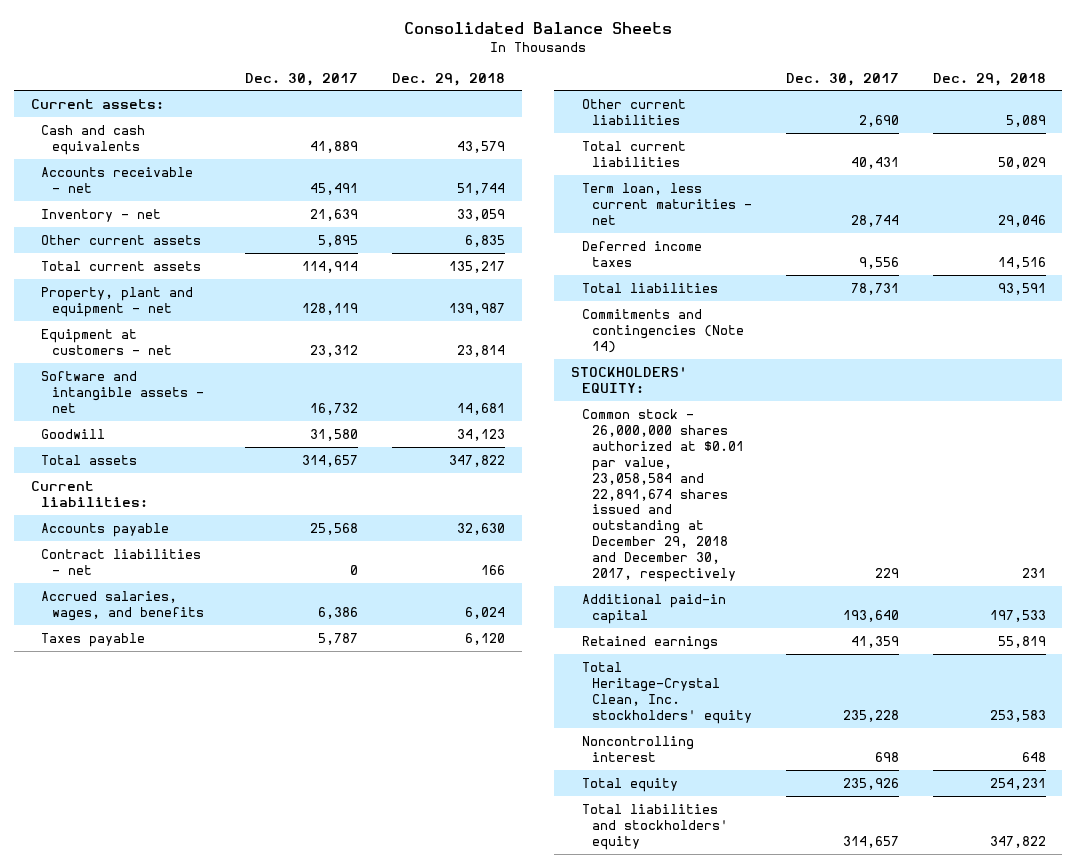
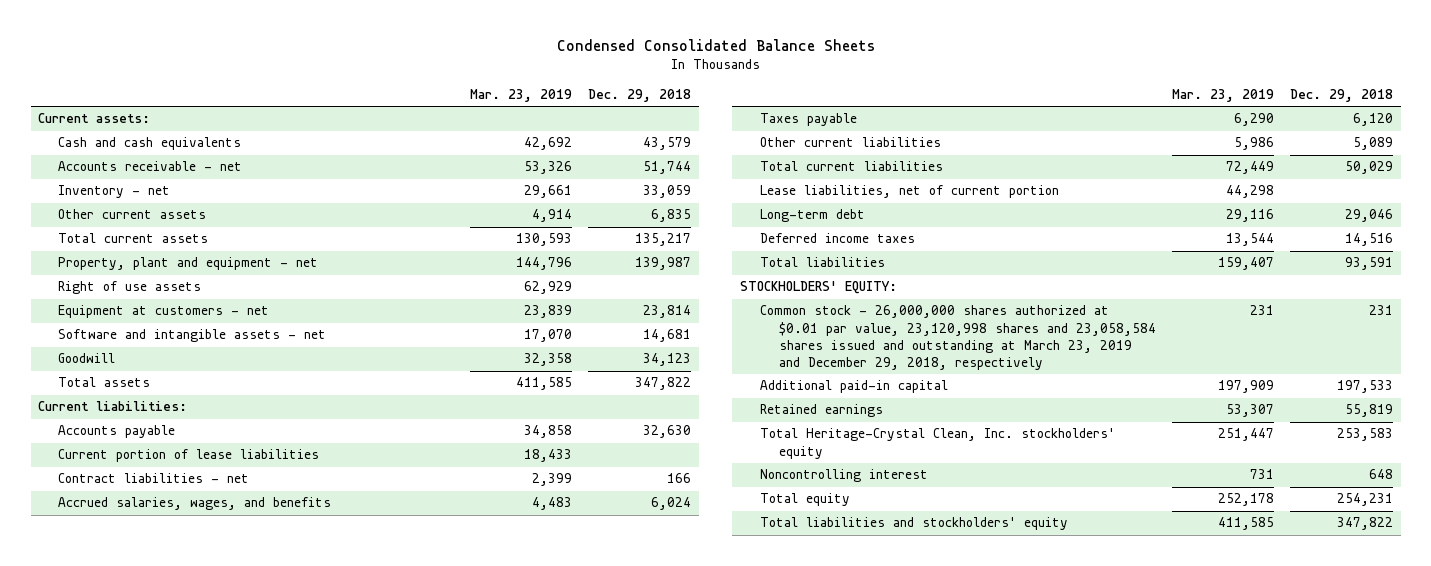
- Consolidated Balance Sheets
+ Condensed Consolidated Balance Sheets
- | Dec. 30, 2017 | Dec. 29, 2018
+ | Mar. 23, 2019 | Dec. 29, 2018
+ Right of use assets | 62,929 |
+ Current portion of lease liabilities | 18,433 |
- Term loan, less current maturities - net | 28,744 | 29,046
+ Lease liabilities, net of current portion | 44,298 |
+ Long-term debt | 29,116 | 29,046
- Commitments and contingencies (Note 14)
- Common stock - 26,000,000 shares authorized at $0.01 par value, 23,058,584 and 22,891,674 shares issued and outstanding at December 29, 2018 and December 30, 2017, respectively | 229 | 231
+ Common stock - 26,000,000 shares authorized at $0.01 par value, 23,120,998 shares and 23,058,584 shares issued and outstanding at March 23, 2019 and December 29, 2018, respectively | 231 | 231

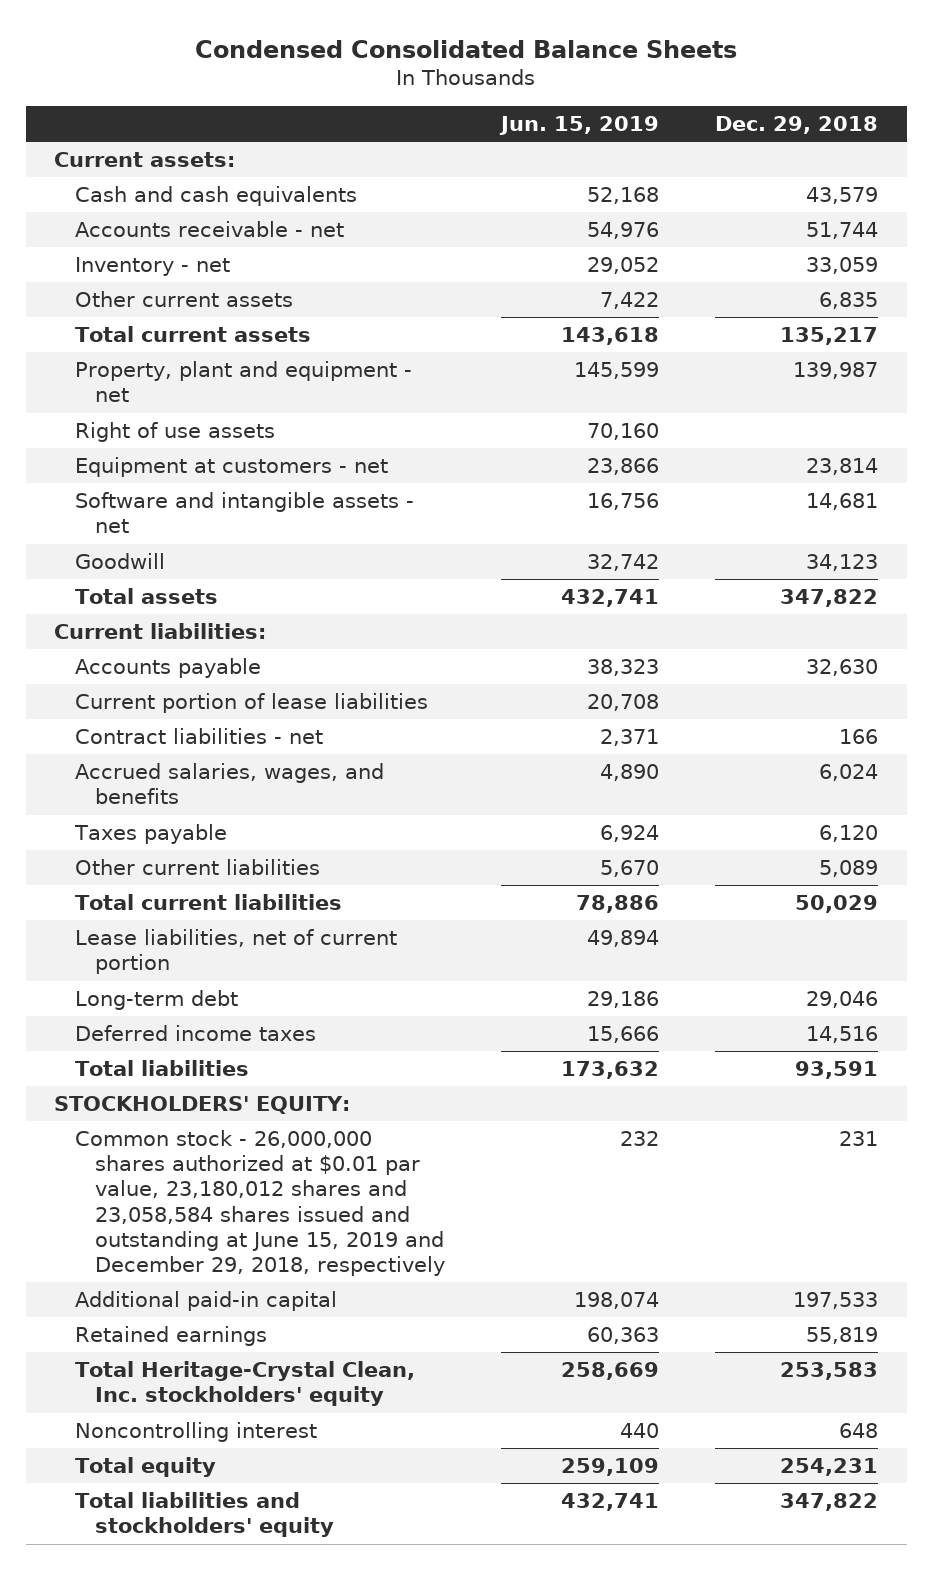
- | Mar. 23, 2019 | Dec. 29, 2018
+ | Jun. 15, 2019 | Dec. 29, 2018
- Common stock - 26,000,000 shares authorized at $0.01 par value, 23,120,998 shares and 23,058,584 shares issued and outstanding at March 23, 2019 and December 29, 2018, respectively | 231 | 231
+ Common stock - 26,000,000 shares authorized at $0.01 par value, 23,180,012 shares and 23,058,584 shares issued and outstanding at June 15, 2019 and December 29, 2018, respectively | 232 | 231

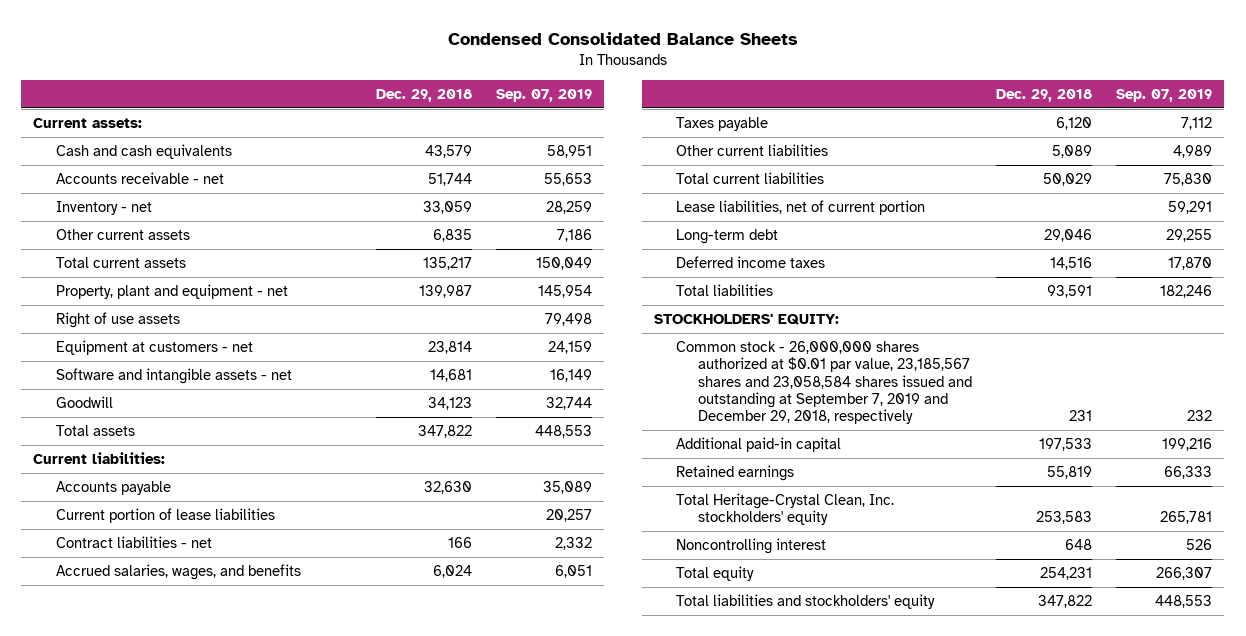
- | Jun. 15, 2019 | Dec. 29, 2018
+ | Dec. 29, 2018 | Sep. 07, 2019
- Common stock - 26,000,000 shares authorized at $0.01 par value, 23,180,012 shares and 23,058,584 shares issued and outstanding at June 15, 2019 and December 29, 2018, respectively | 232 | 231
+ Common stock - 26,000,000 shares authorized at $0.01 par value, 23,185,567 shares and 23,058,584 shares issued and outstanding at September 7, 2019 and December 29, 2018, respectively | 231 | 232

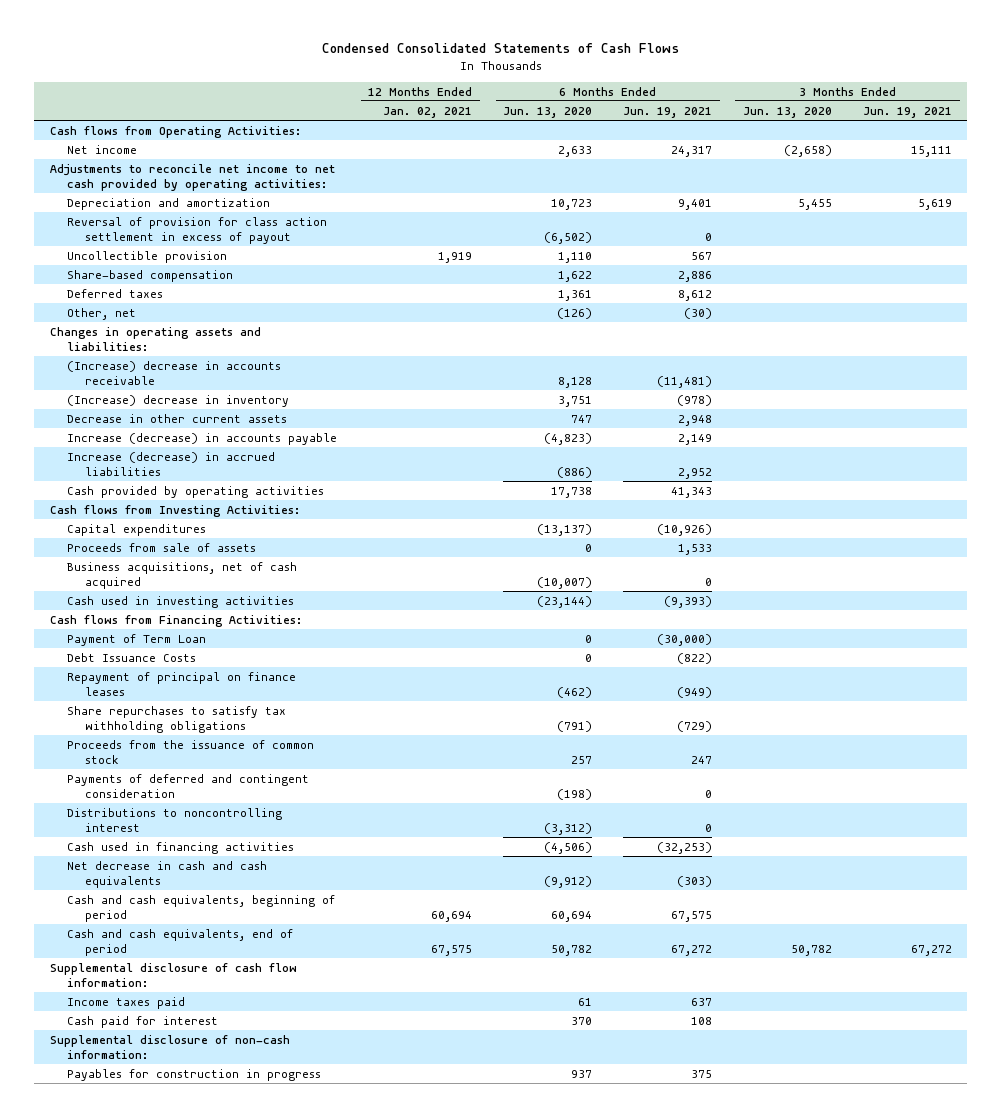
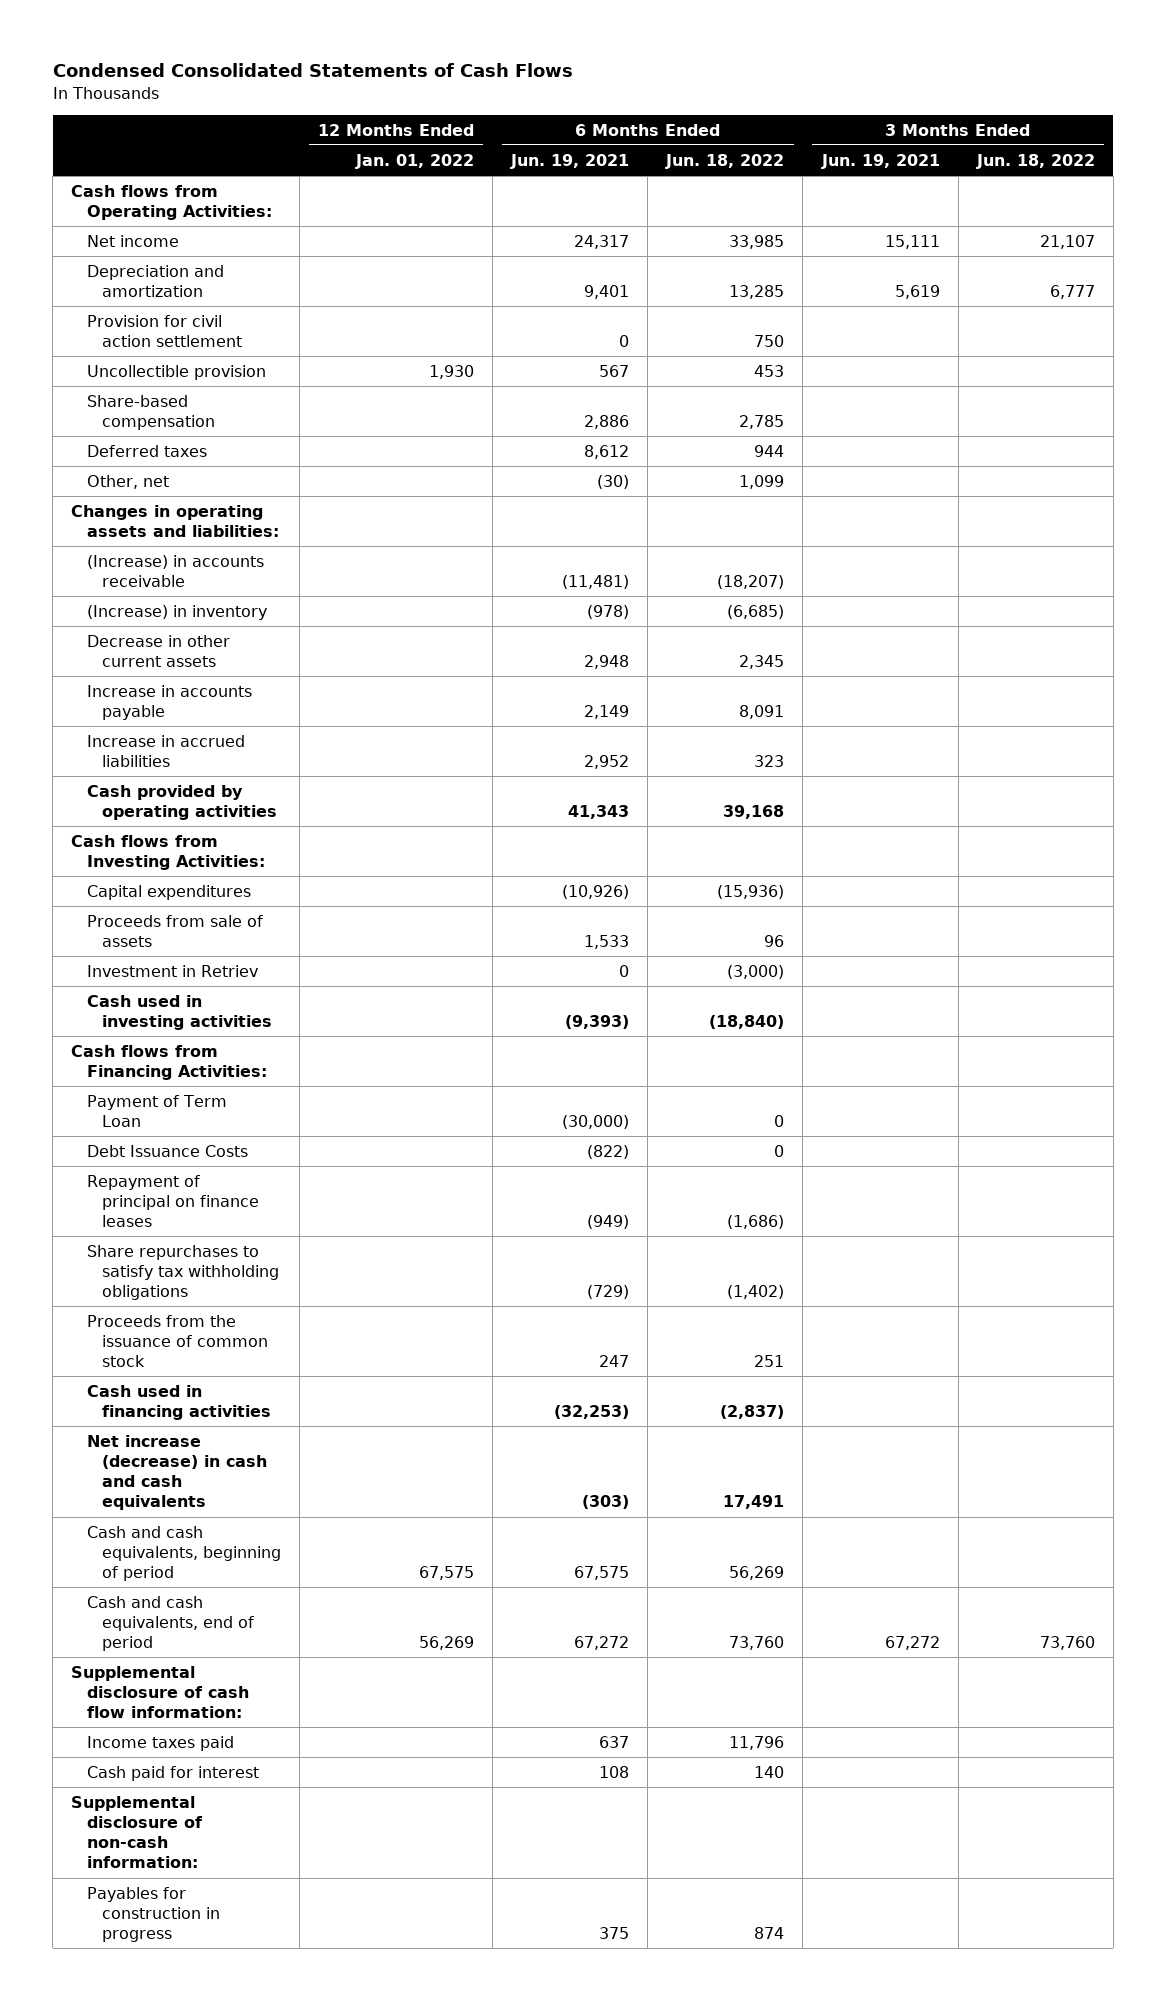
- | 12 Months Ended Jan. 02, 2021 | 6 Months Ended Jun. 13, 2020 | 6 Months Ended Jun. 19, 2021 | 3 Months Ended Jun. 13, 2020 | 3 Months Ended Jun. 19, 2021
+ | 12 Months Ended Jan. 01, 2022 | 6 Months Ended Jun. 19, 2021 | 6 Months Ended Jun. 18, 2022 | 3 Months Ended Jun. 19, 2021 | 3 Months Ended Jun. 18, 2022
- Adjustments to reconcile net income to net cash provided by operating activities:
- Reversal of provision for class action settlement in excess of payout | | (6,502) | 0 | |
+ Provision for civil action settlement | | 0 | 750 | |
- (Increase) decrease in accounts receivable | | 8,128 | (11,481) | |
- (Increase) decrease in inventory | | 3,751 | (978) | |
+ (Increase) in accounts receivable | | (11,481) | (18,207) | |
+ (Increase) in inventory | | (978) | (6,685) | |
- Increase (decrease) in accounts payable | | (4,823) | 2,149 | |
- Increase (decrease) in accrued liabilities | | (886) | 2,952 | |
+ Increase in accounts payable | | 2,149 | 8,091 | |
+ Increase in accrued liabilities | | 2,952 | 323 | |
- Business acquisitions, net of cash acquired | | (10,007) | 0 | |
+ Investment in Retriev | | 0 | (3,000) | |
- Payments of deferred and contingent consideration | | (198) | 0 | |
- Distributions to noncontrolling interest | | (3,312) | 0 | |
- Net decrease in cash and cash equivalents | | (9,912) | (303) | |
+ Net increase (decrease) in cash and cash equivalents | | (303) | 17,491 | |

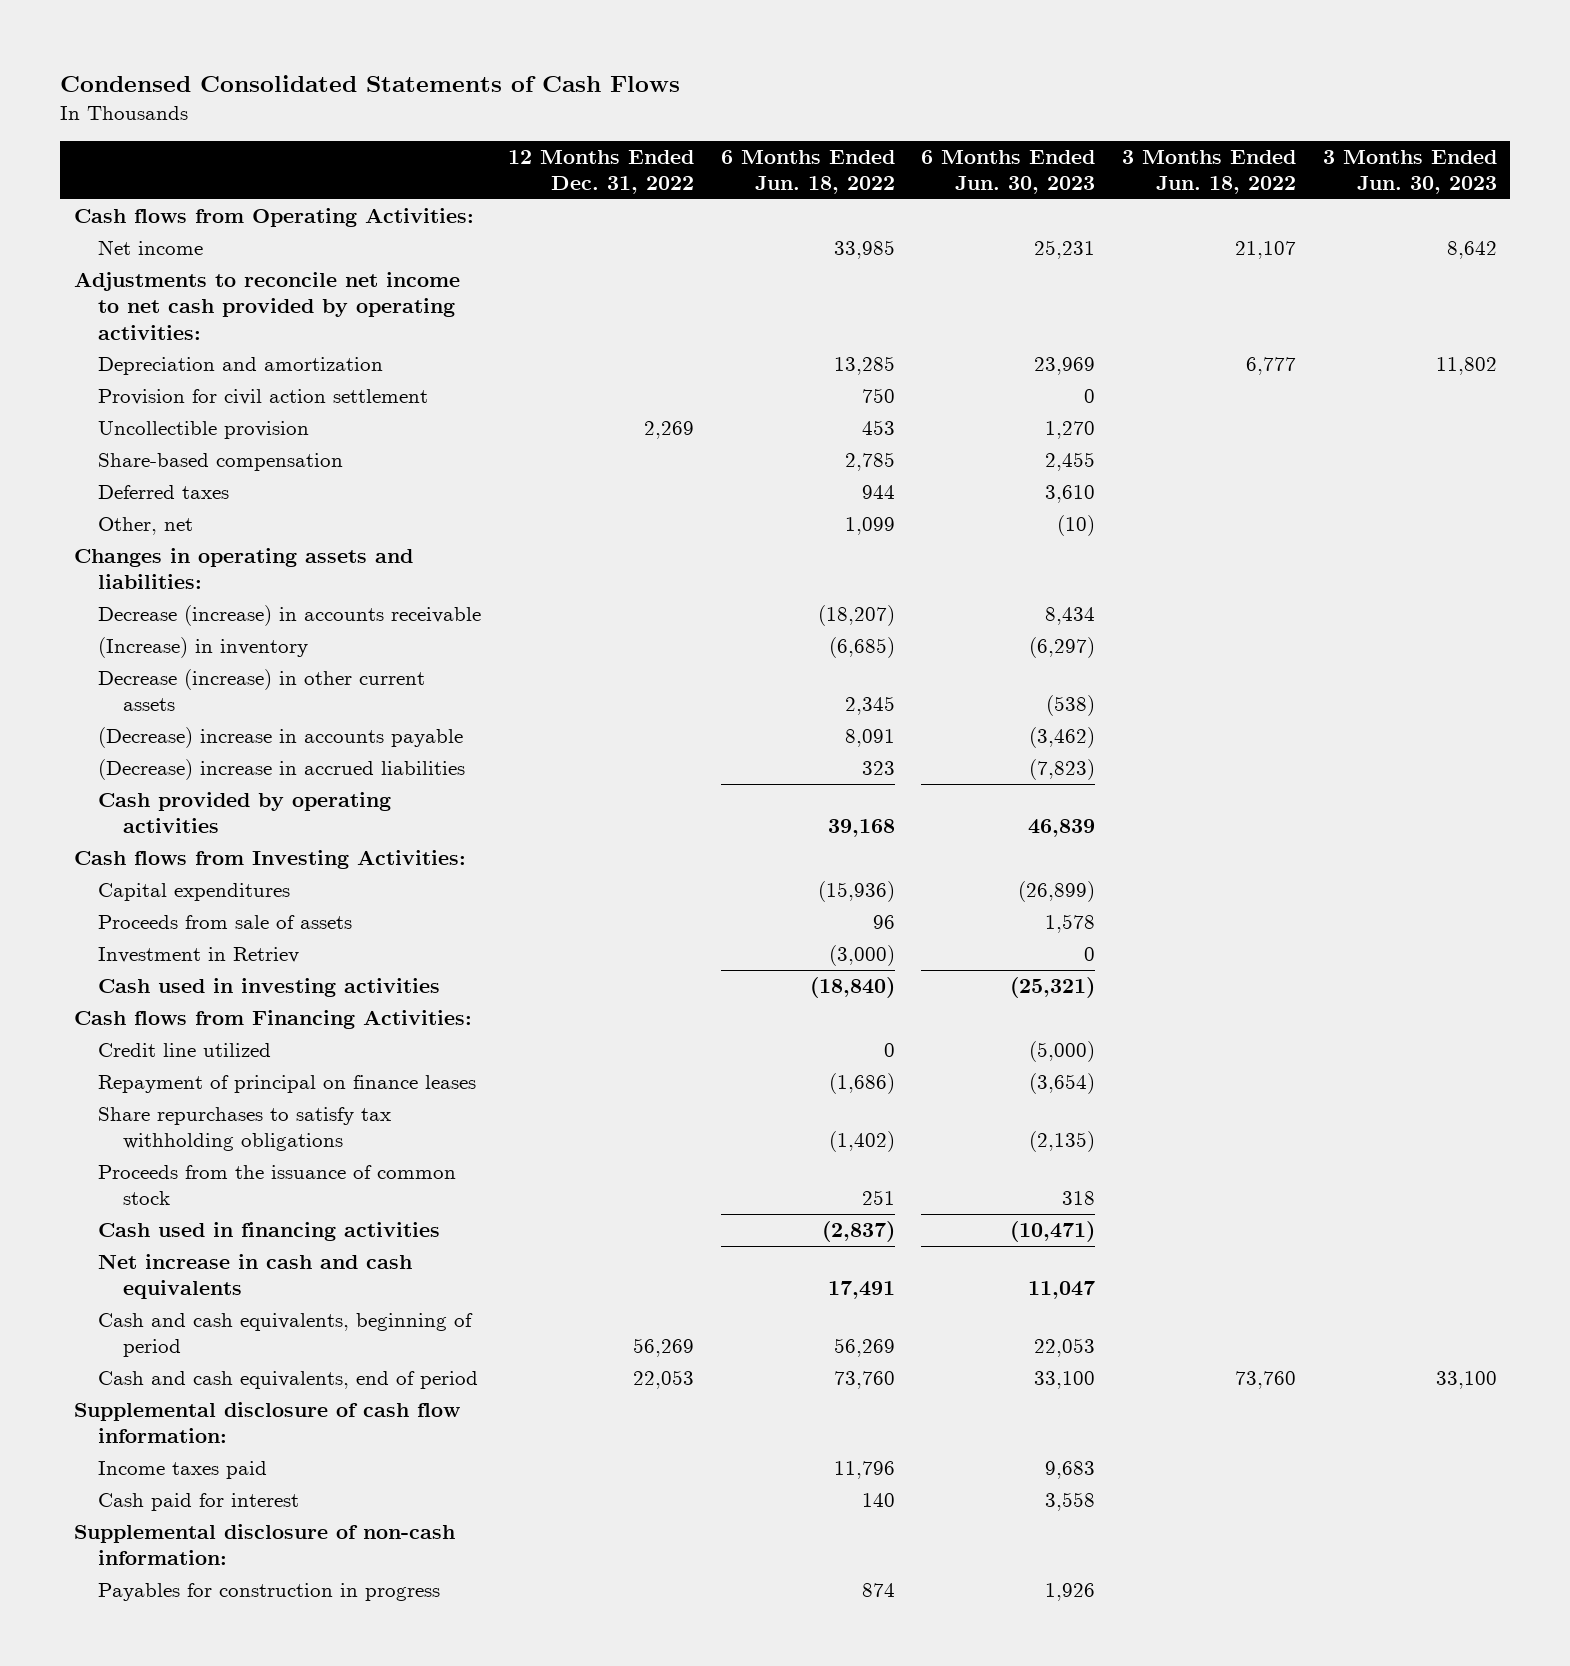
- | 12 Months Ended Jan. 01, 2022 | 6 Months Ended Jun. 19, 2021 | 6 Months Ended Jun. 18, 2022 | 3 Months Ended Jun. 19, 2021 | 3 Months Ended Jun. 18, 2022
+ | 12 Months Ended Dec. 31, 2022 | 6 Months Ended Jun. 18, 2022 | 6 Months Ended Jun. 30, 2023 | 3 Months Ended Jun. 18, 2022 | 3 Months Ended Jun. 30, 2023
+ Adjustments to reconcile net income to net cash provided by operating activities:
- (Increase) in accounts receivable | | (11,481) | (18,207) | |
+ Decrease (increase) in accounts receivable | | (18,207) | 8,434 | |
- Decrease in other current assets | | 2,948 | 2,345 | |
- Increase in accounts payable | | 2,149 | 8,091 | |
- Increase in accrued liabilities | | 2,952 | 323 | |
+ Decrease (increase) in other current assets | | 2,345 | (538) | |
+ (Decrease) increase in accounts payable | | 8,091 | (3,462) | |
+ (Decrease) increase in accrued liabilities | | 323 | (7,823) | |
- Payment of Term Loan | | (30,000) | 0 | |
- Debt Issuance Costs | | (822) | 0 | |
+ Credit line utilized | | 0 | (5,000) | |
- Net increase (decrease) in cash and cash equivalents | | (303) | 17,491 | |
+ Net increase in cash and cash equivalents | | 17,491 | 11,047 | |

